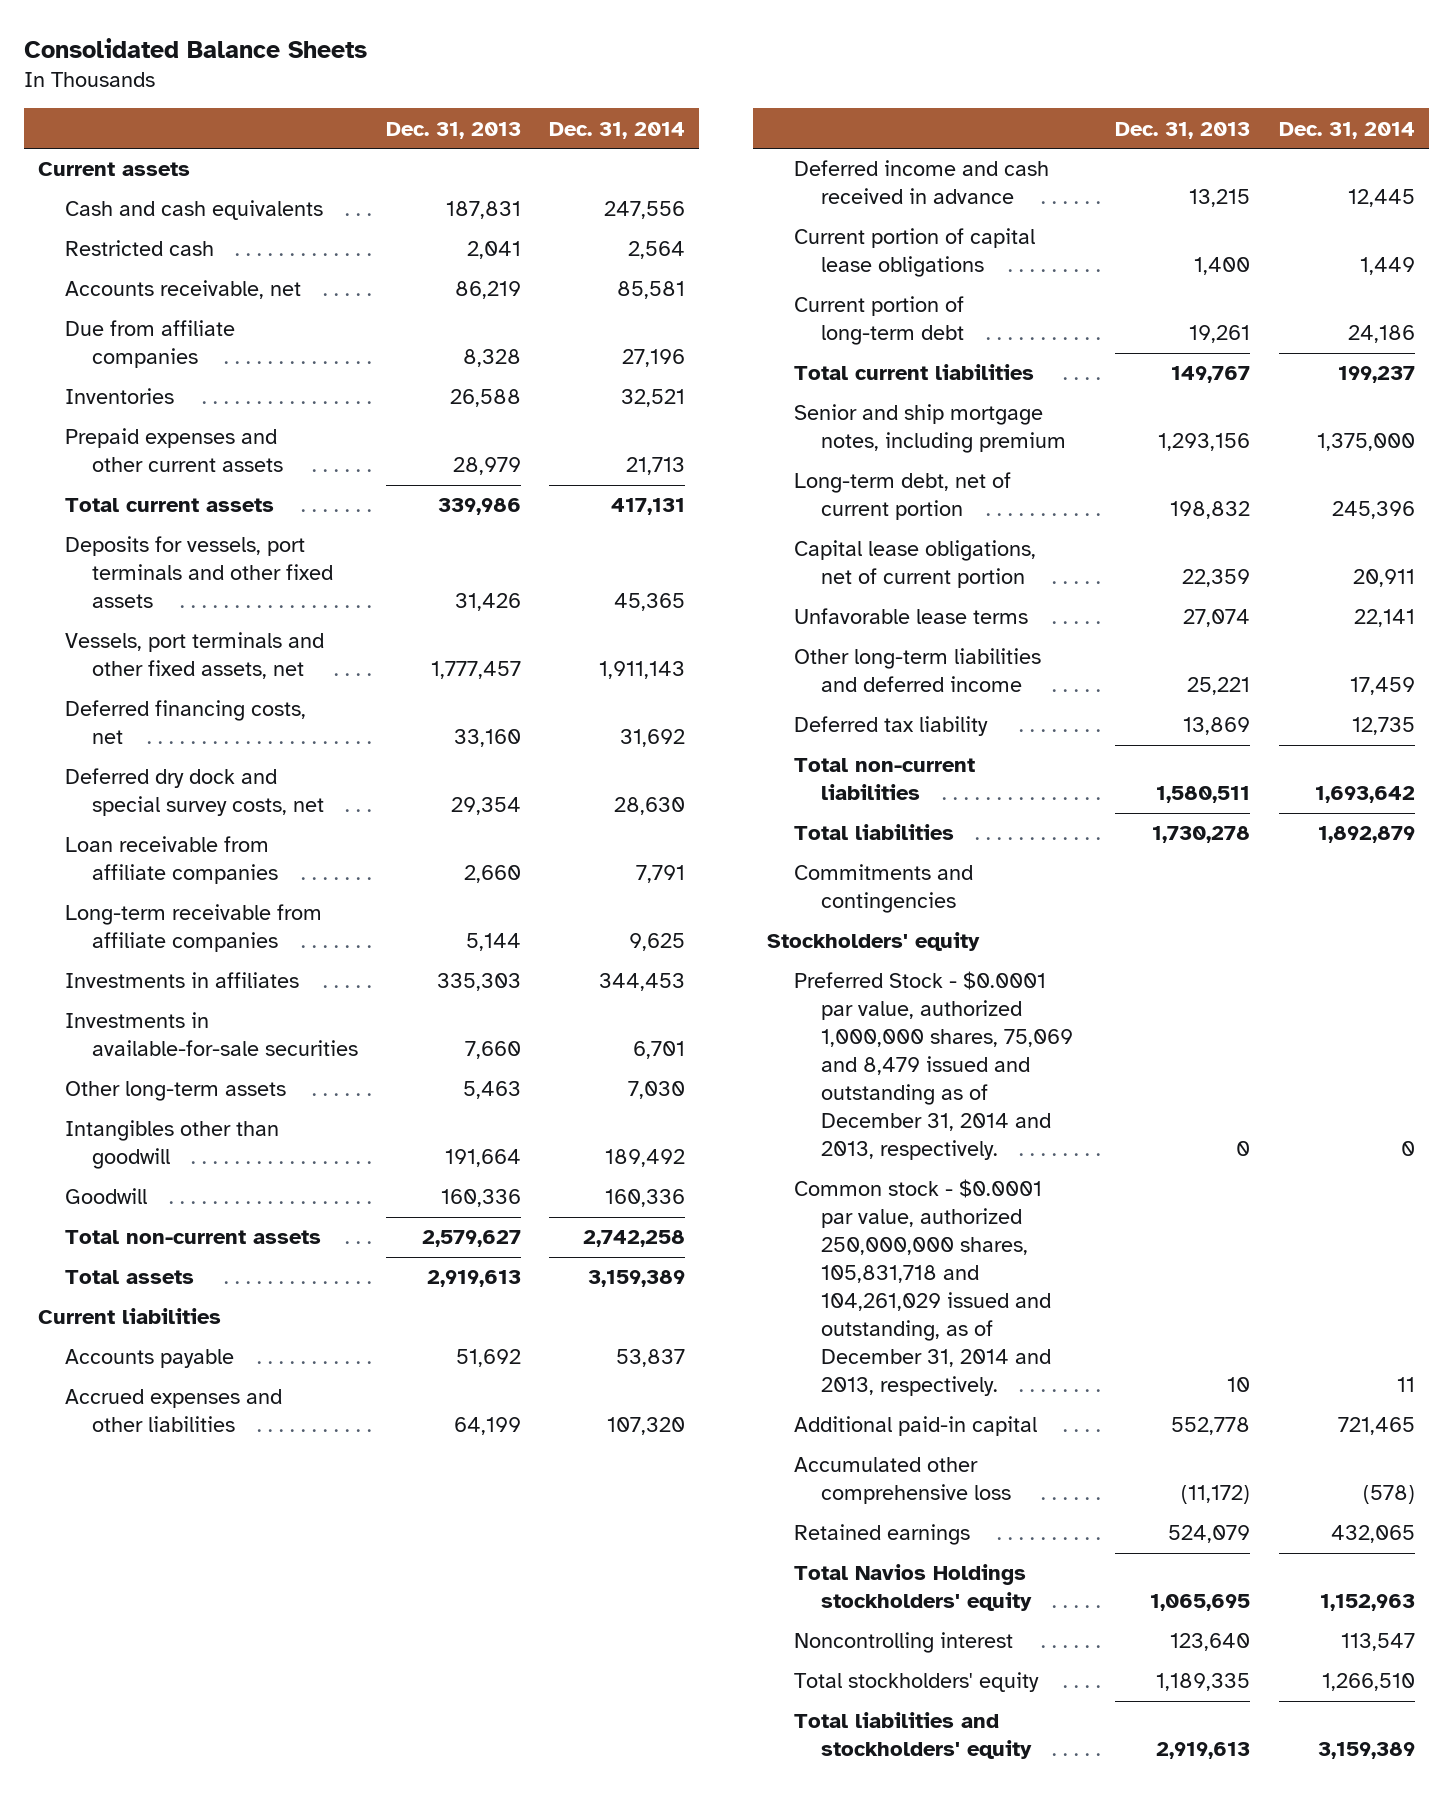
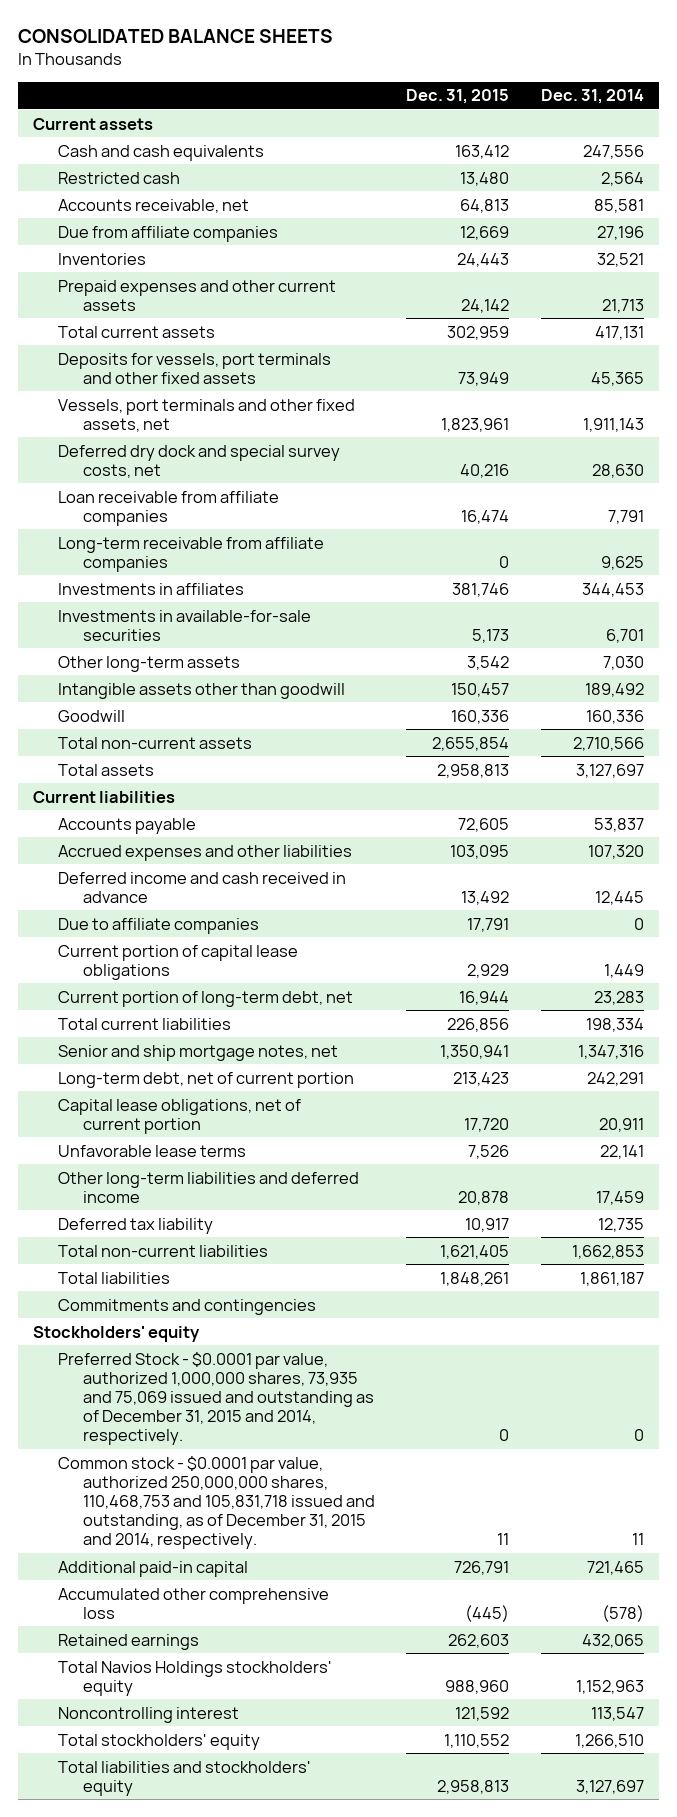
- Consolidated Balance Sheets
+ CONSOLIDATED BALANCE SHEETS
- | Dec. 31, 2013 | Dec. 31, 2014
+ | Dec. 31, 2015 | Dec. 31, 2014
- Deferred financing costs, net | 33,160 | 31,692
- Intangibles other than goodwill | 191,664 | 189,492
+ Intangible assets other than goodwill | 150,457 | 189,492
- Total non-current assets | 2,579,627 | 2,742,258
- Total assets | 2,919,613 | 3,159,389
+ Total non-current assets | 2,655,854 | 2,710,566
+ Total assets | 2,958,813 | 3,127,697
+ Due to affiliate companies | 17,791 | 0
- Current portion of long-term debt | 19,261 | 24,186
- Total current liabilities | 149,767 | 199,237
- Senior and ship mortgage notes, including premium | 1,293,156 | 1,375,000
- Long-term debt, net of current portion | 198,832 | 245,396
+ Current portion of long-term debt, net | 16,944 | 23,283
+ Total current liabilities | 226,856 | 198,334
+ Senior and ship mortgage notes, net | 1,350,941 | 1,347,316
+ Long-term debt, net of current portion | 213,423 | 242,291
- Total non-current liabilities | 1,580,511 | 1,693,642
- Total liabilities | 1,730,278 | 1,892,879
+ Total non-current liabilities | 1,621,405 | 1,662,853
+ Total liabilities | 1,848,261 | 1,861,187
- Preferred Stock - $0.0001 par value, authorized 1,000,000 shares, 75,069 and 8,479 issued and outstanding as of December 31, 2014 and 2013, respectively. | 0 | 0
- Common stock - $0.0001 par value, authorized 250,000,000 shares, 105,831,718 and 104,261,029 issued and outstanding, as of December 31, 2014 and 2013, respectively. | 10 | 11
+ Preferred Stock - $0.0001 par value, authorized 1,000,000 shares, 73,935 and 75,069 issued and outstanding as of December 31, 2015 and 2014, respectively. | 0 | 0
+ Common stock - $0.0001 par value, authorized 250,000,000 shares, 110,468,753 and 105,831,718 issued and outstanding, as of December 31, 2015 and 2014, respectively. | 11 | 11
- Total liabilities and stockholders' equity | 2,919,613 | 3,159,389
+ Total liabilities and stockholders' equity | 2,958,813 | 3,127,697

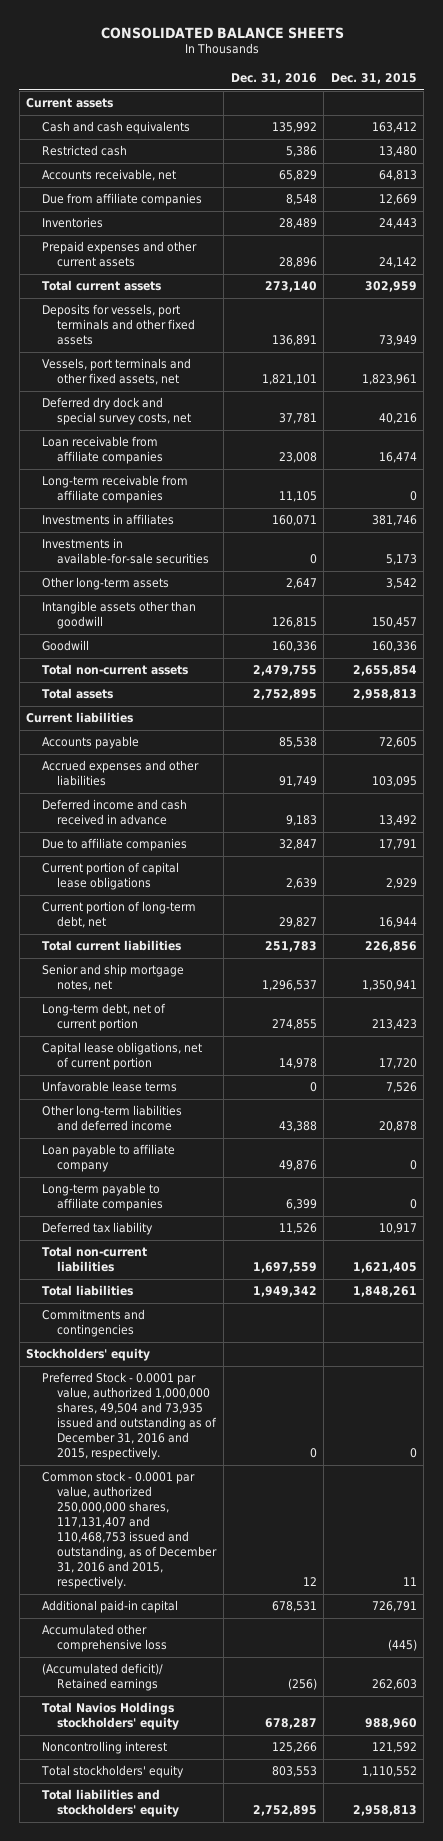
- | Dec. 31, 2015 | Dec. 31, 2014
+ | Dec. 31, 2016 | Dec. 31, 2015
+ Loan payable to affiliate company | 49,876 | 0
+ Long-term payable to affiliate companies | 6,399 | 0
- Preferred Stock - $0.0001 par value, authorized 1,000,000 shares, 73,935 and 75,069 issued and outstanding as of December 31, 2015 and 2014, respectively. | 0 | 0
- Common stock - $0.0001 par value, authorized 250,000,000 shares, 110,468,753 and 105,831,718 issued and outstanding, as of December 31, 2015 and 2014, respectively. | 11 | 11
+ Preferred Stock - 0.0001 par value, authorized 1,000,000 shares, 49,504 and 73,935 issued and outstanding as of December 31, 2016 and 2015, respectively. | 0 | 0
+ Common stock - 0.0001 par value, authorized 250,000,000 shares, 117,131,407 and 110,468,753 issued and outstanding, as of December 31, 2016 and 2015, respectively. | 12 | 11
- Retained earnings | 262,603 | 432,065
+ (Accumulated deficit)/ Retained earnings | (256) | 262,603

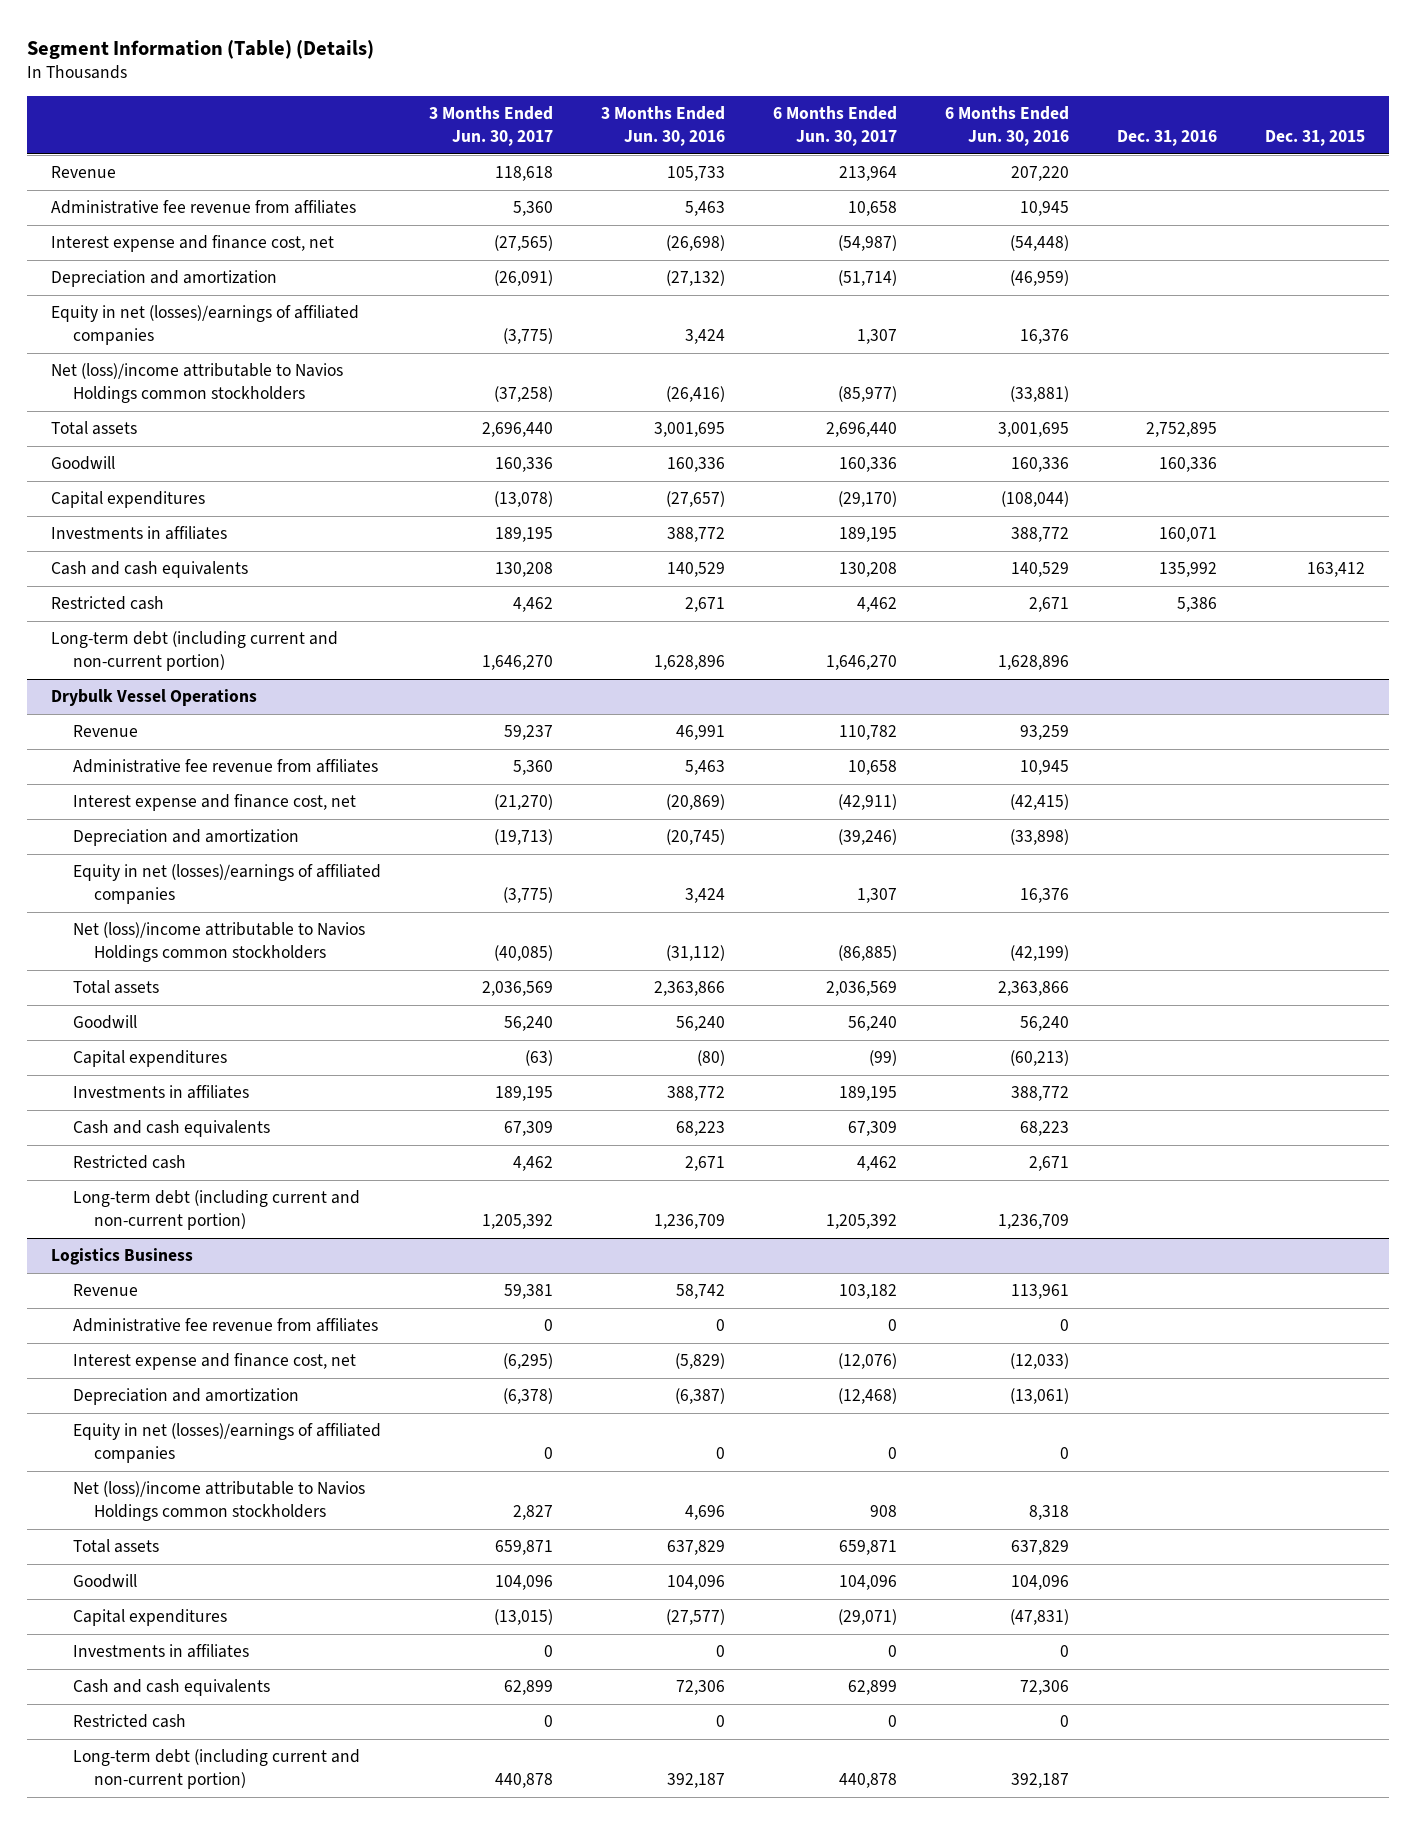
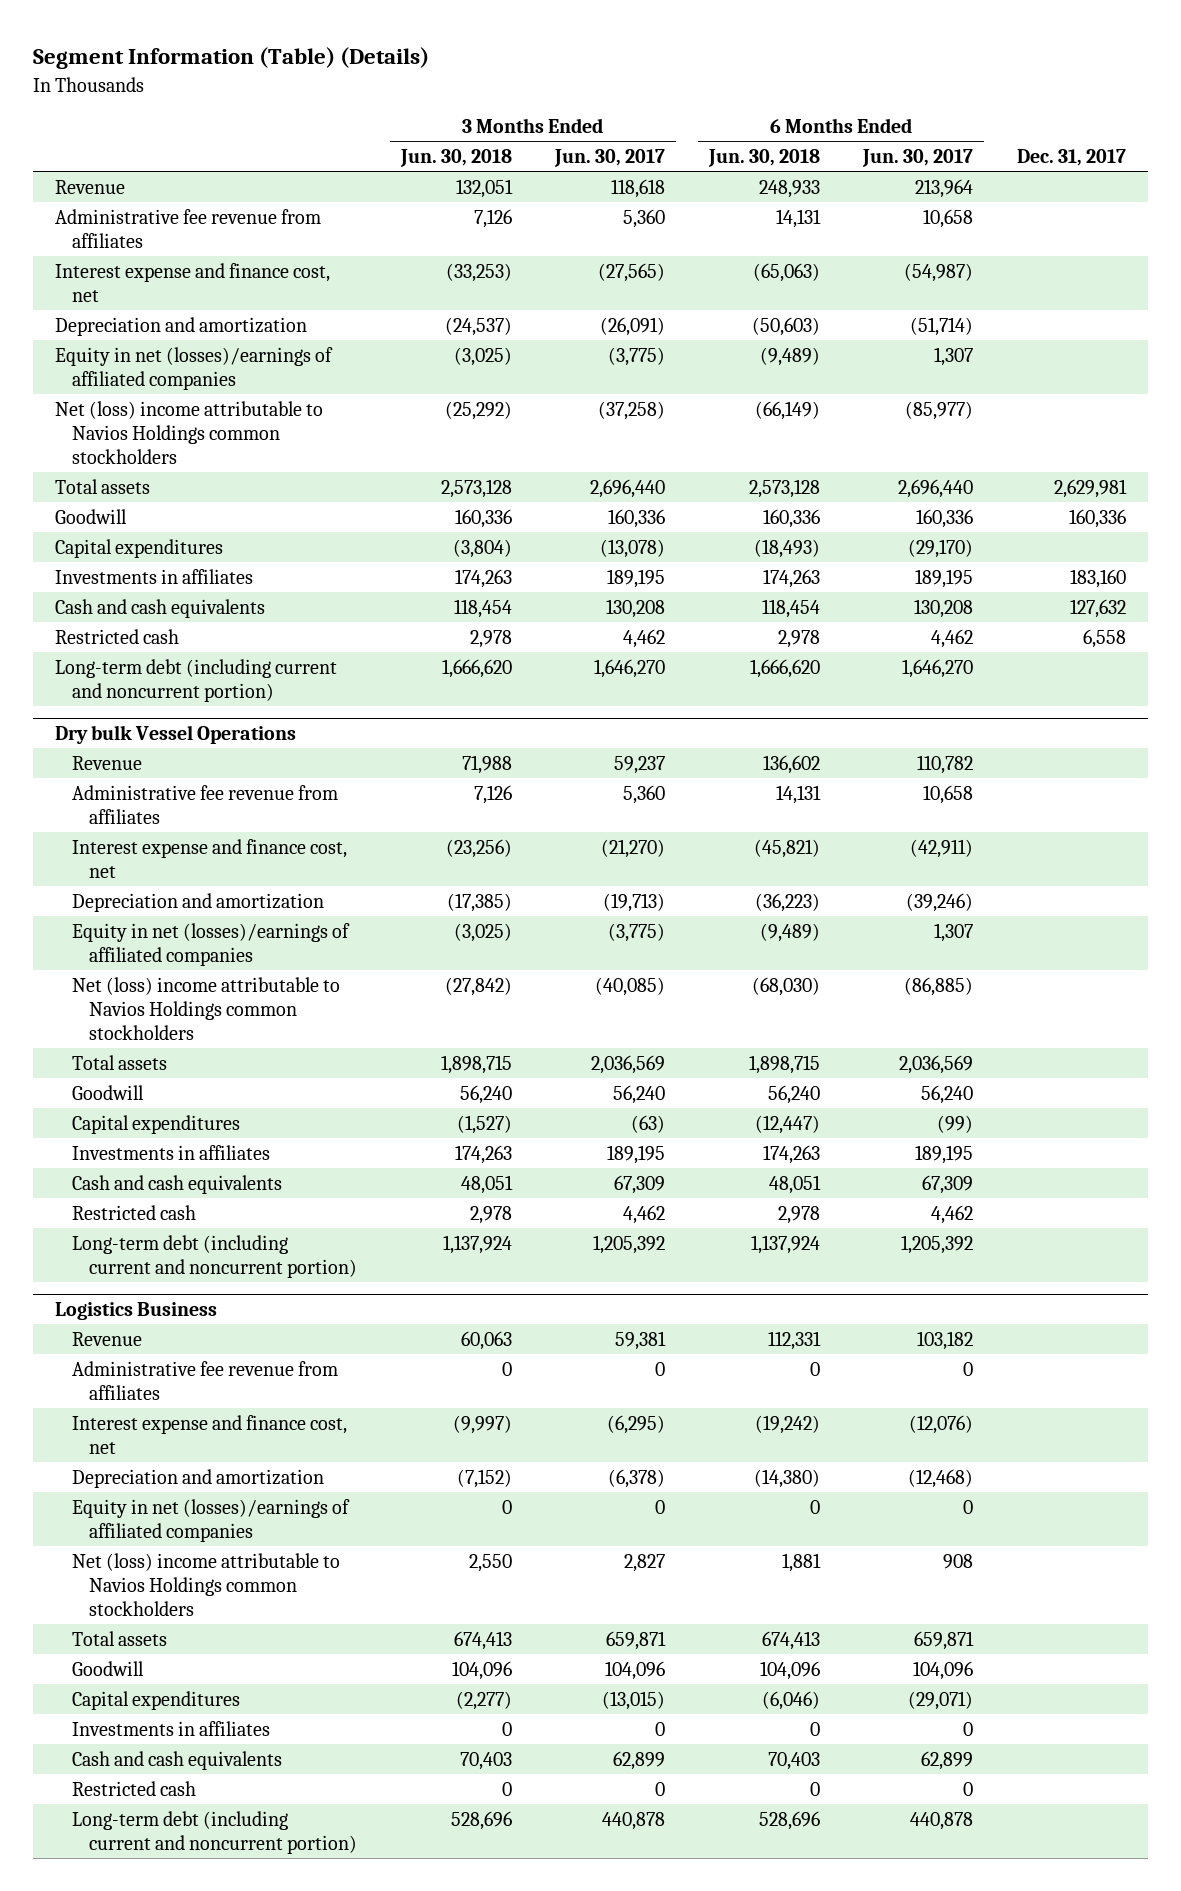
- | 3 Months Ended Jun. 30, 2017 | 3 Months Ended Jun. 30, 2016 | 6 Months Ended Jun. 30, 2017 | 6 Months Ended Jun. 30, 2016 | Dec. 31, 2016 | Dec. 31, 2015
+ | 3 Months Ended Jun. 30, 2018 | 3 Months Ended Jun. 30, 2017 | 6 Months Ended Jun. 30, 2018 | 6 Months Ended Jun. 30, 2017 | Dec. 31, 2017
- Net (loss)/income attributable to Navios Holdings common stockholders | (37,258) | (26,416) | (85,977) | (33,881) | |
+ Net (loss) income attributable to Navios Holdings common stockholders | (25,292) | (37,258) | (66,149) | (85,977) |
- Long-term debt (including current and non-current portion) | 1,646,270 | 1,628,896 | 1,646,270 | 1,628,896 | |
- Drybulk Vessel Operations
+ Long-term debt (including current and noncurrent portion) | 1,666,620 | 1,646,270 | 1,666,620 | 1,646,270 |
+ Dry bulk Vessel Operations
- Net (loss)/income attributable to Navios Holdings common stockholders | (40,085) | (31,112) | (86,885) | (42,199) | |
+ Net (loss) income attributable to Navios Holdings common stockholders | (27,842) | (40,085) | (68,030) | (86,885) |
- Long-term debt (including current and non-current portion) | 1,205,392 | 1,236,709 | 1,205,392 | 1,236,709 | |
+ Long-term debt (including current and noncurrent portion) | 1,137,924 | 1,205,392 | 1,137,924 | 1,205,392 |
@ Logistics Business
- Net (loss)/income attributable to Navios Holdings common stockholders | 2,827 | 4,696 | 908 | 8,318 | |
+ Net (loss) income attributable to Navios Holdings common stockholders | 2,550 | 2,827 | 1,881 | 908 |
- Long-term debt (including current and non-current portion) | 440,878 | 392,187 | 440,878 | 392,187 | |
+ Long-term debt (including current and noncurrent portion) | 528,696 | 440,878 | 528,696 | 440,878 |

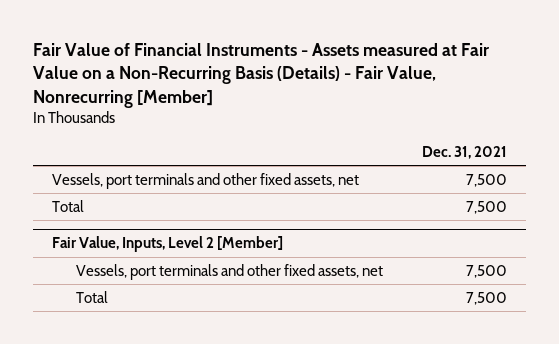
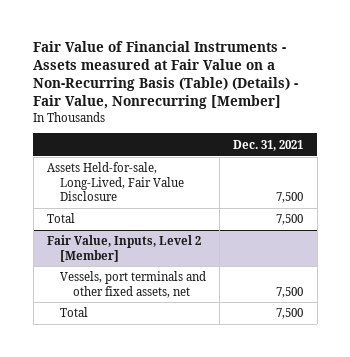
- Fair Value of Financial Instruments - Assets measured at Fair Value on a Non-Recurring Basis (Details) - Fair Value, Nonrecurring [Member]
+ Fair Value of Financial Instruments - Assets measured at Fair Value on a Non-Recurring Basis (Table) (Details) - Fair Value, Nonrecurring [Member]
- Vessels, port terminals and other fixed assets, net | 7,500
+ Assets Held-for-sale, Long-Lived, Fair Value Disclosure | 7,500

